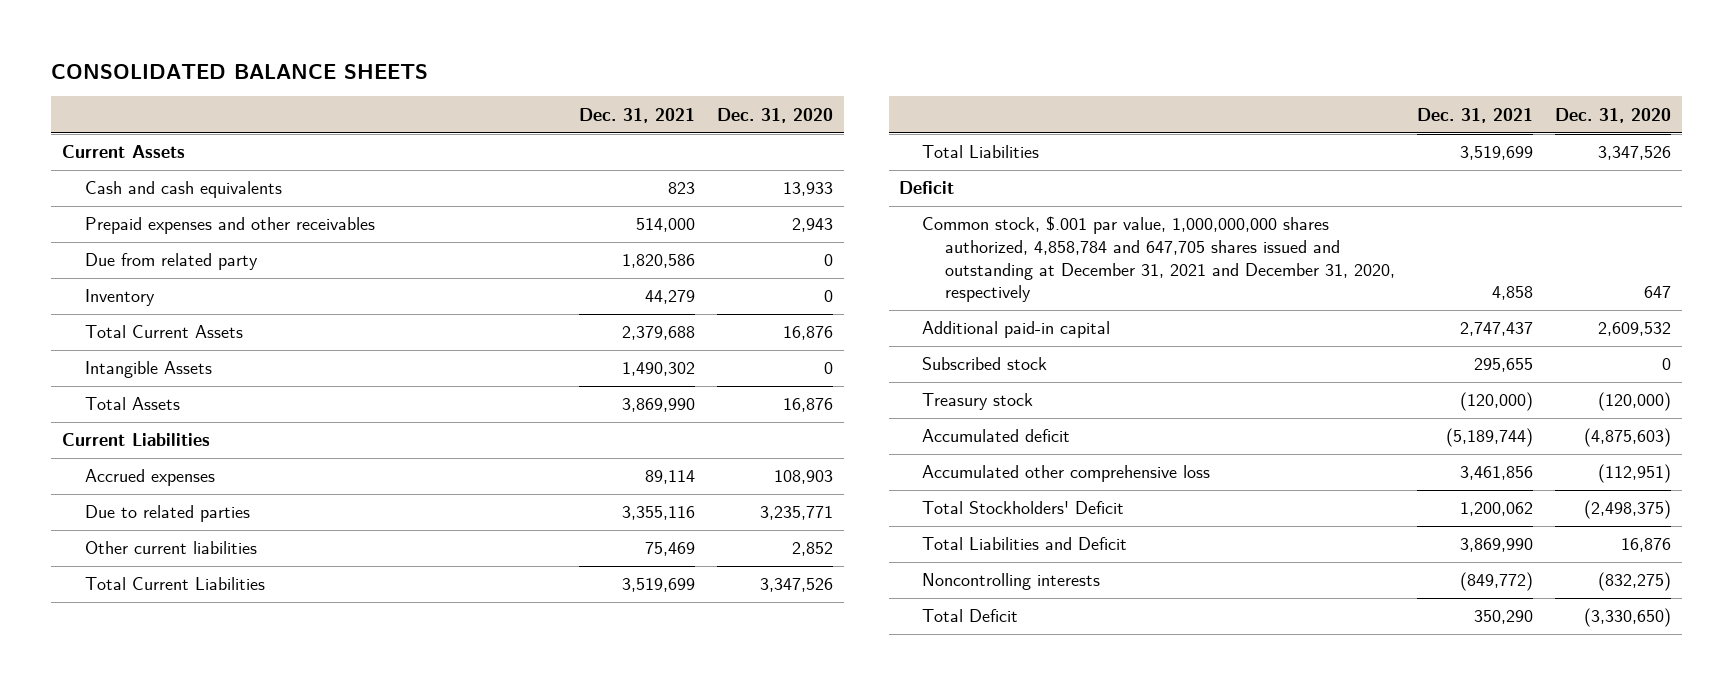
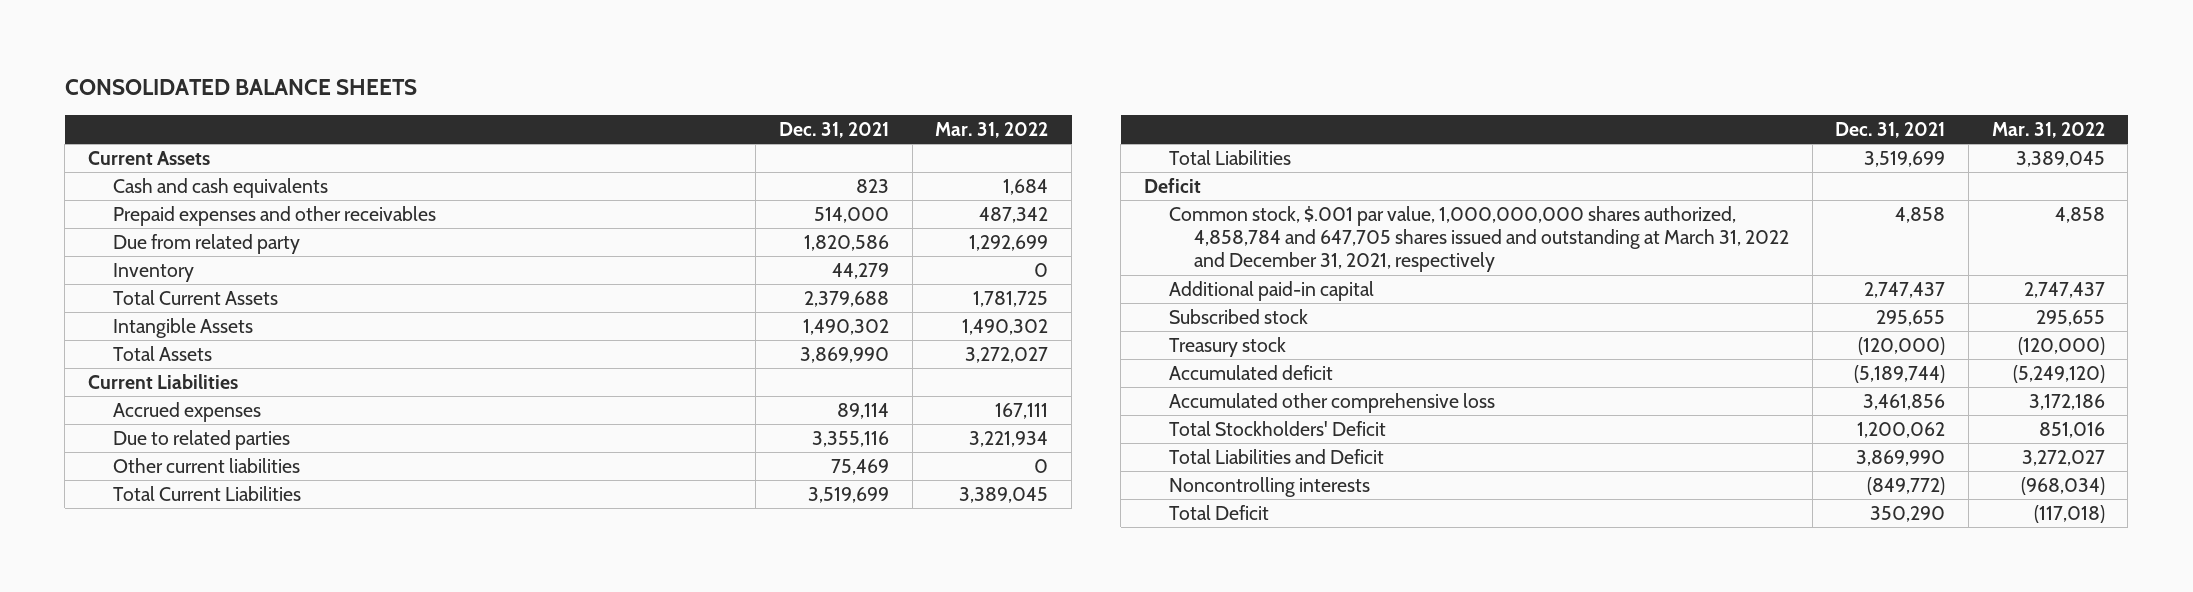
- | Dec. 31, 2021 | Dec. 31, 2020
+ | Dec. 31, 2021 | Mar. 31, 2022
- Common stock, $.001 par value, 1,000,000,000 shares authorized, 4,858,784 and 647,705 shares issued and outstanding at December 31, 2021 and December 31, 2020, respectively | 4,858 | 647
+ Common stock, $.001 par value, 1,000,000,000 shares authorized, 4,858,784 and 647,705 shares issued and outstanding at March 31, 2022 and December 31, 2021, respectively | 4,858 | 4,858

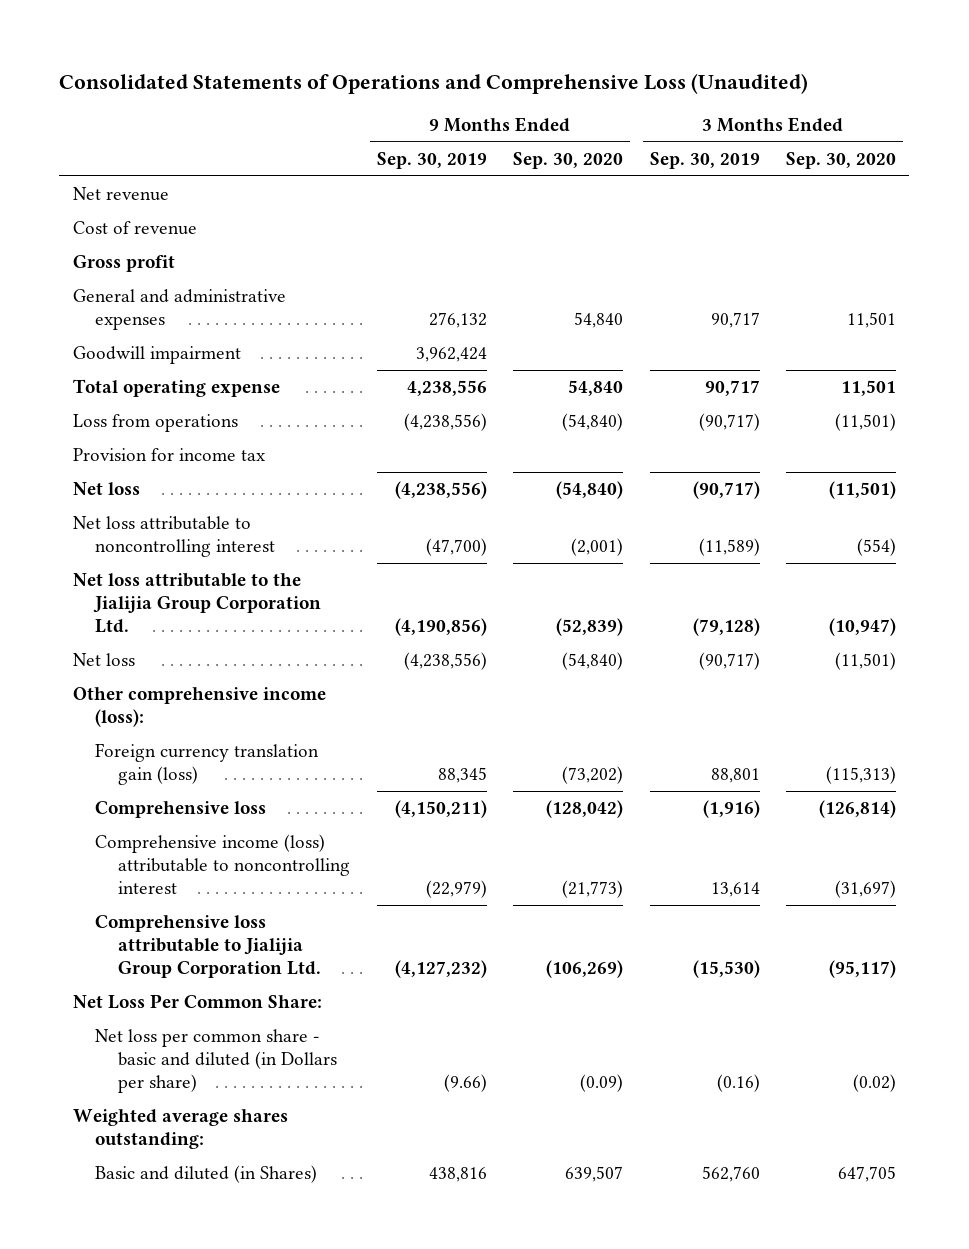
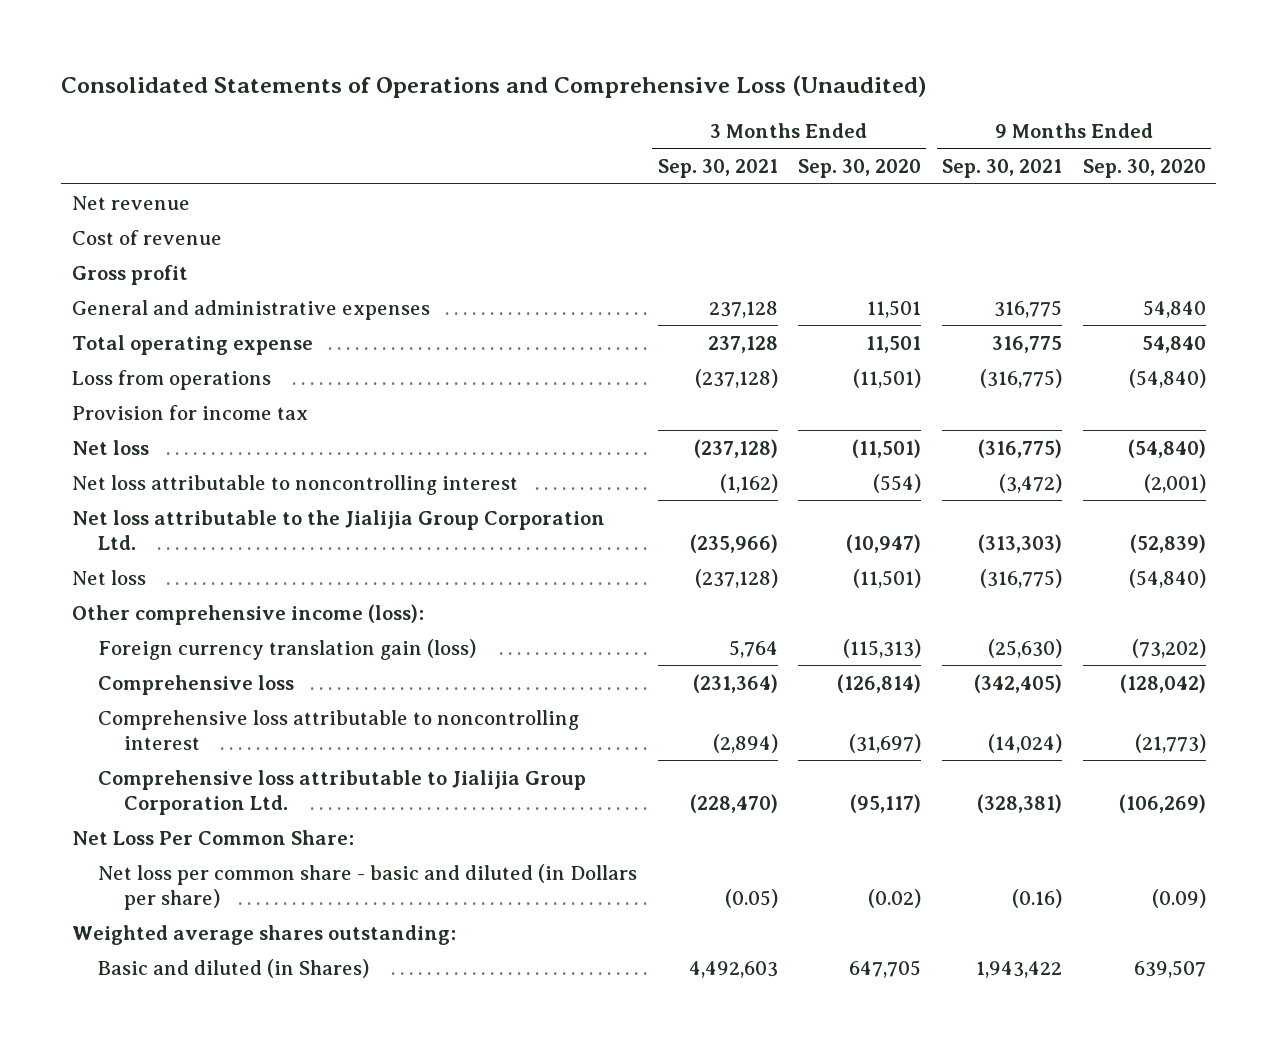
- | 9 Months Ended Sep. 30, 2019 | 9 Months Ended Sep. 30, 2020 | 3 Months Ended Sep. 30, 2019 | 3 Months Ended Sep. 30, 2020
+ | 3 Months Ended Sep. 30, 2021 | 3 Months Ended Sep. 30, 2020 | 9 Months Ended Sep. 30, 2021 | 9 Months Ended Sep. 30, 2020
- Goodwill impairment | 3,962,424 | | |
- Comprehensive income (loss) attributable to noncontrolling interest | (22,979) | (21,773) | 13,614 | (31,697)
+ Comprehensive loss attributable to noncontrolling interest | (2,894) | (31,697) | (14,024) | (21,773)

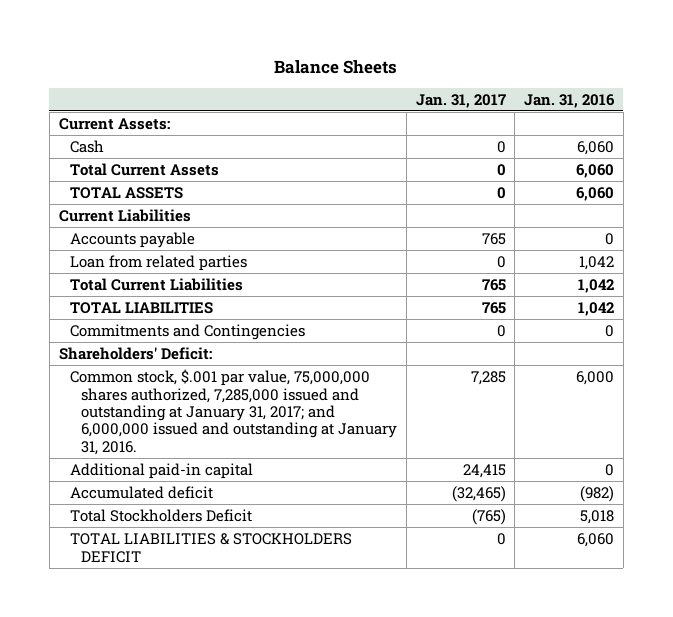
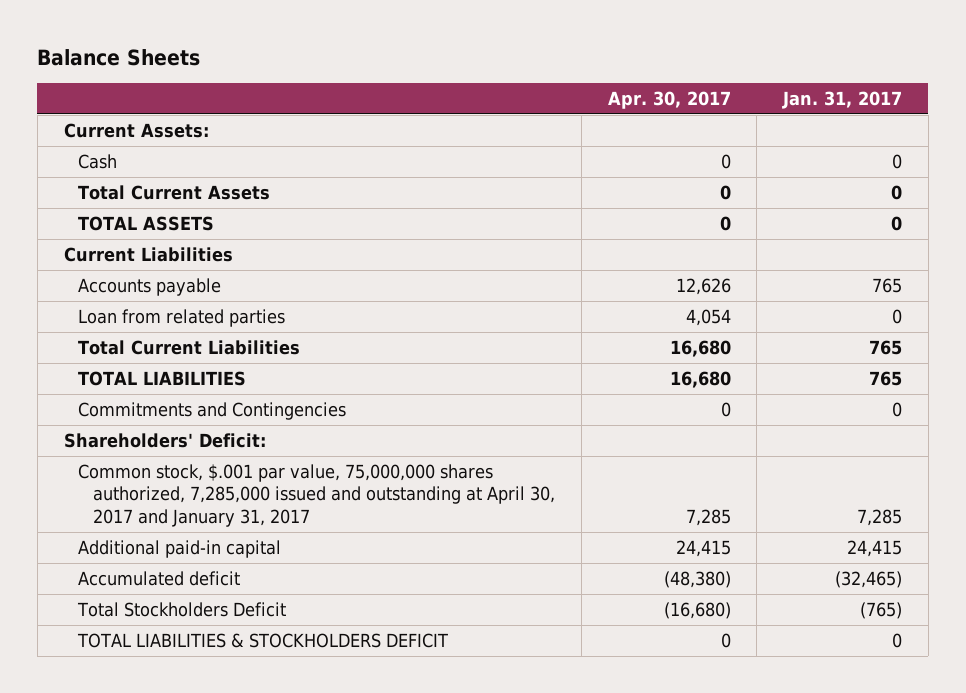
- | Jan. 31, 2017 | Jan. 31, 2016
+ | Apr. 30, 2017 | Jan. 31, 2017
- Common stock, $.001 par value, 75,000,000 shares authorized, 7,285,000 issued and outstanding at January 31, 2017; and 6,000,000 issued and outstanding at January 31, 2016. | 7,285 | 6,000
+ Common stock, $.001 par value, 75,000,000 shares authorized, 7,285,000 issued and outstanding at April 30, 2017 and January 31, 2017 | 7,285 | 7,285

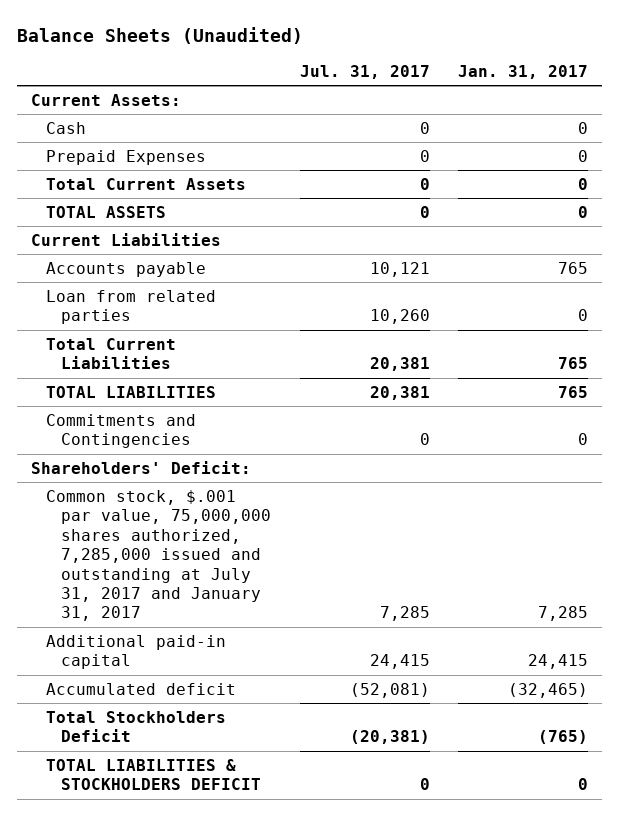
- Balance Sheets
+ Balance Sheets (Unaudited)
- | Apr. 30, 2017 | Jan. 31, 2017
+ | Jul. 31, 2017 | Jan. 31, 2017
+ Prepaid Expenses | 0 | 0
- Common stock, $.001 par value, 75,000,000 shares authorized, 7,285,000 issued and outstanding at April 30, 2017 and January 31, 2017 | 7,285 | 7,285
+ Common stock, $.001 par value, 75,000,000 shares authorized, 7,285,000 issued and outstanding at July 31, 2017 and January 31, 2017 | 7,285 | 7,285

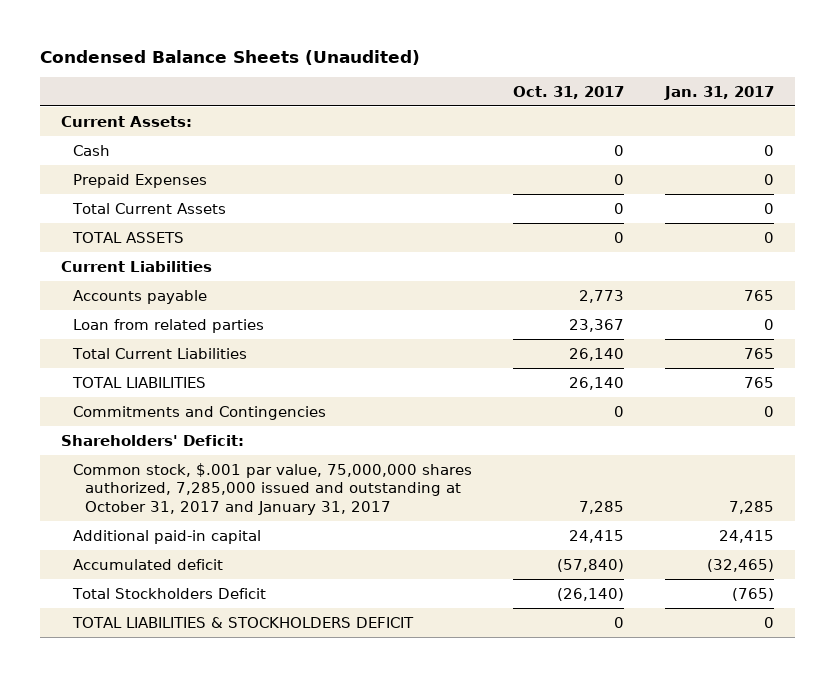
- Balance Sheets (Unaudited)
+ Condensed Balance Sheets (Unaudited)
- | Jul. 31, 2017 | Jan. 31, 2017
+ | Oct. 31, 2017 | Jan. 31, 2017
- Common stock, $.001 par value, 75,000,000 shares authorized, 7,285,000 issued and outstanding at July 31, 2017 and January 31, 2017 | 7,285 | 7,285
+ Common stock, $.001 par value, 75,000,000 shares authorized, 7,285,000 issued and outstanding at October 31, 2017 and January 31, 2017 | 7,285 | 7,285

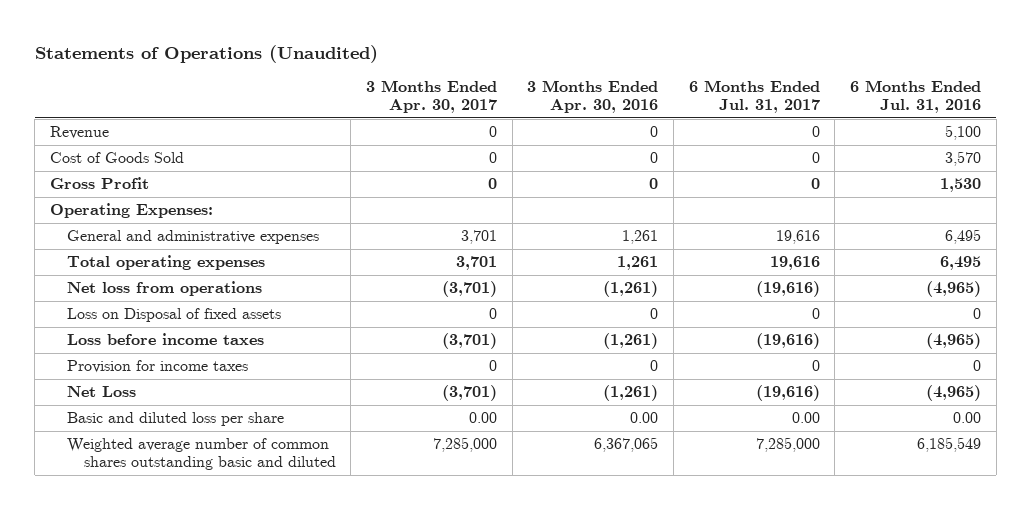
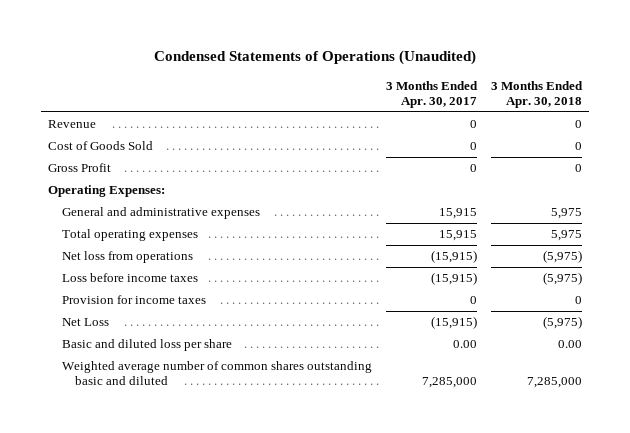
- Statements of Operations (Unaudited)
+ Condensed Statements of Operations (Unaudited)
- | 3 Months Ended Apr. 30, 2017 | 3 Months Ended Apr. 30, 2016 | 6 Months Ended Jul. 31, 2017 | 6 Months Ended Jul. 31, 2016
+ | 3 Months Ended Apr. 30, 2017 | 3 Months Ended Apr. 30, 2018
- General and administrative expenses | 3,701 | 1,261 | 19,616 | 6,495
- Total operating expenses | 3,701 | 1,261 | 19,616 | 6,495
- Net loss from operations | (3,701) | (1,261) | (19,616) | (4,965)
- Loss on Disposal of fixed assets | 0 | 0 | 0 | 0
- Loss before income taxes | (3,701) | (1,261) | (19,616) | (4,965)
+ General and administrative expenses | 15,915 | 5,975
+ Total operating expenses | 15,915 | 5,975
+ Net loss from operations | (15,915) | (5,975)
+ Loss before income taxes | (15,915) | (5,975)
- Net Loss | (3,701) | (1,261) | (19,616) | (4,965)
+ Net Loss | (15,915) | (5,975)

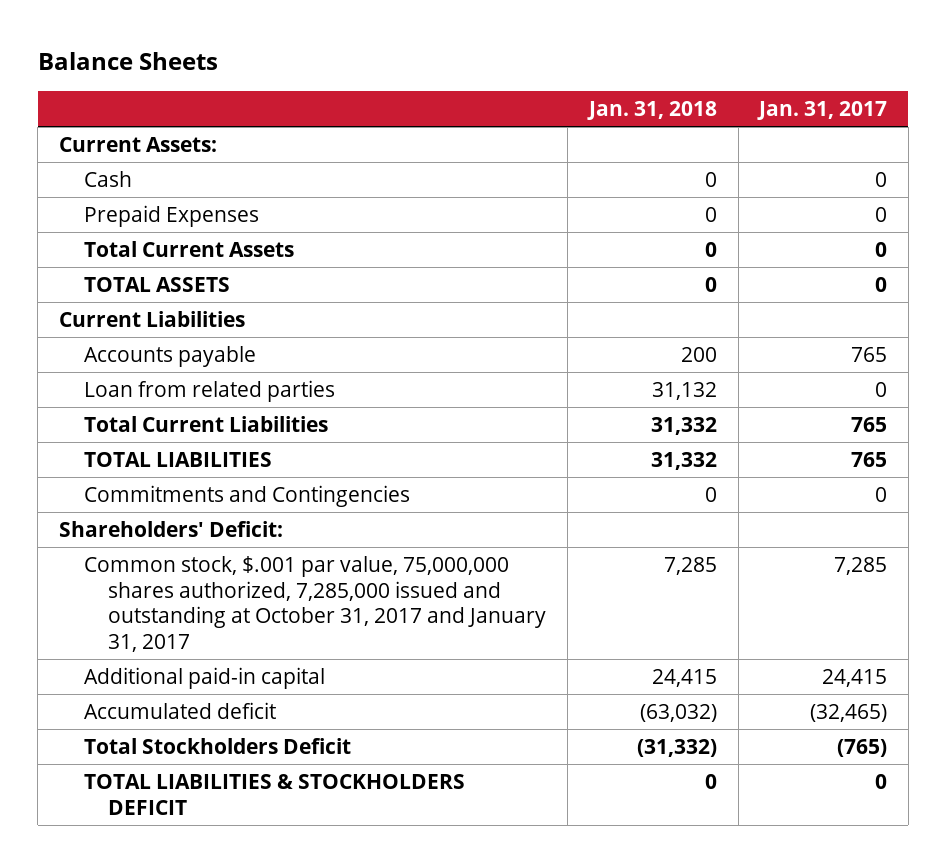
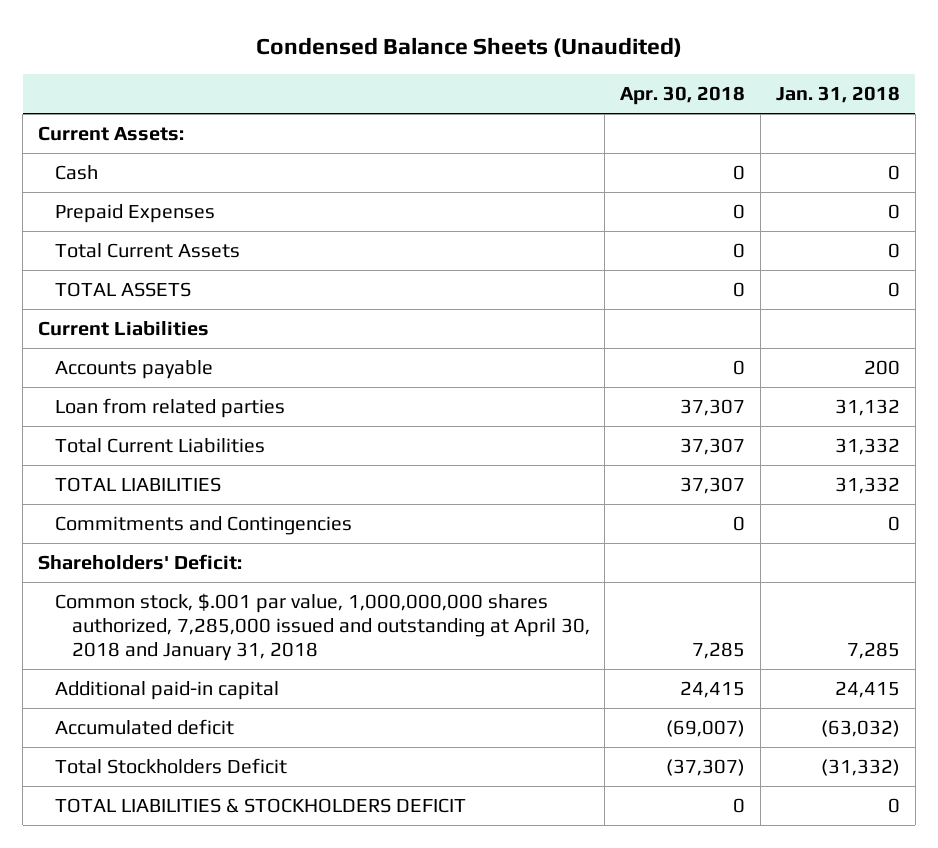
- Balance Sheets
+ Condensed Balance Sheets (Unaudited)
- | Jan. 31, 2018 | Jan. 31, 2017
+ | Apr. 30, 2018 | Jan. 31, 2018
- Common stock, $.001 par value, 75,000,000 shares authorized, 7,285,000 issued and outstanding at October 31, 2017 and January 31, 2017 | 7,285 | 7,285
+ Common stock, $.001 par value, 1,000,000,000 shares authorized, 7,285,000 issued and outstanding at April 30, 2018 and January 31, 2018 | 7,285 | 7,285

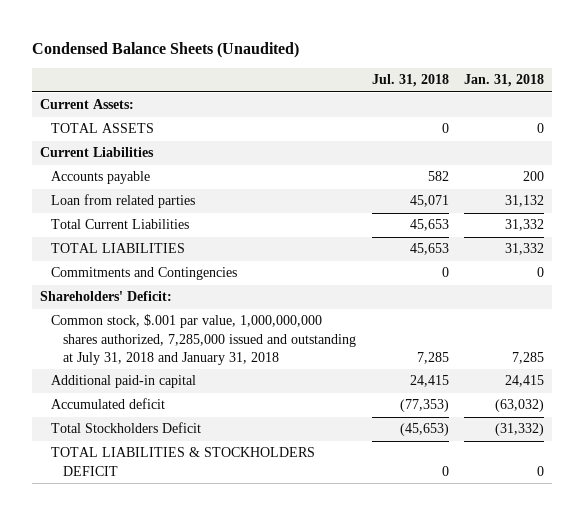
- | Apr. 30, 2018 | Jan. 31, 2018
+ | Jul. 31, 2018 | Jan. 31, 2018
- Cash | 0 | 0
- Prepaid Expenses | 0 | 0
- Total Current Assets | 0 | 0
- Common stock, $.001 par value, 1,000,000,000 shares authorized, 7,285,000 issued and outstanding at April 30, 2018 and January 31, 2018 | 7,285 | 7,285
+ Common stock, $.001 par value, 1,000,000,000 shares authorized, 7,285,000 issued and outstanding at July 31, 2018 and January 31, 2018 | 7,285 | 7,285

